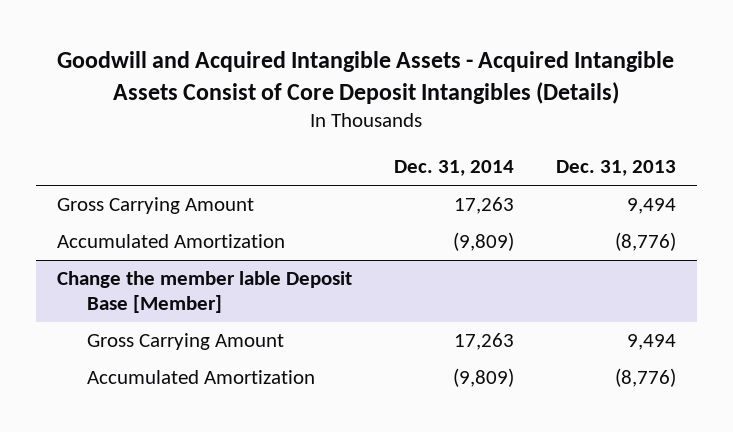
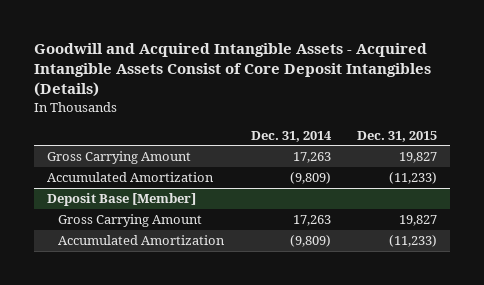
- | Dec. 31, 2014 | Dec. 31, 2013
+ | Dec. 31, 2014 | Dec. 31, 2015
- Change the member lable Deposit Base [Member]
+ Deposit Base [Member]

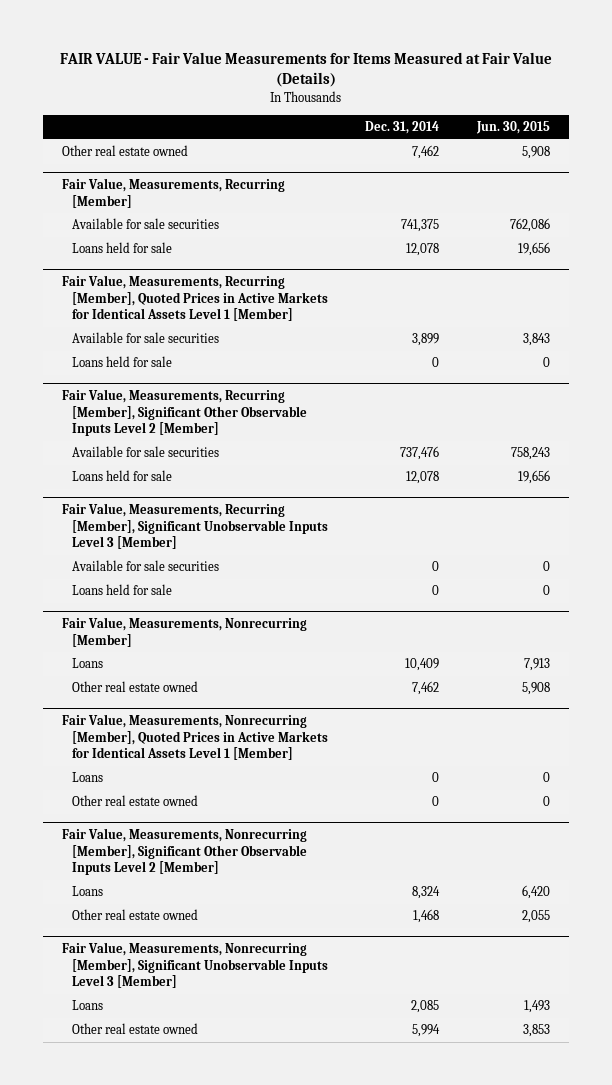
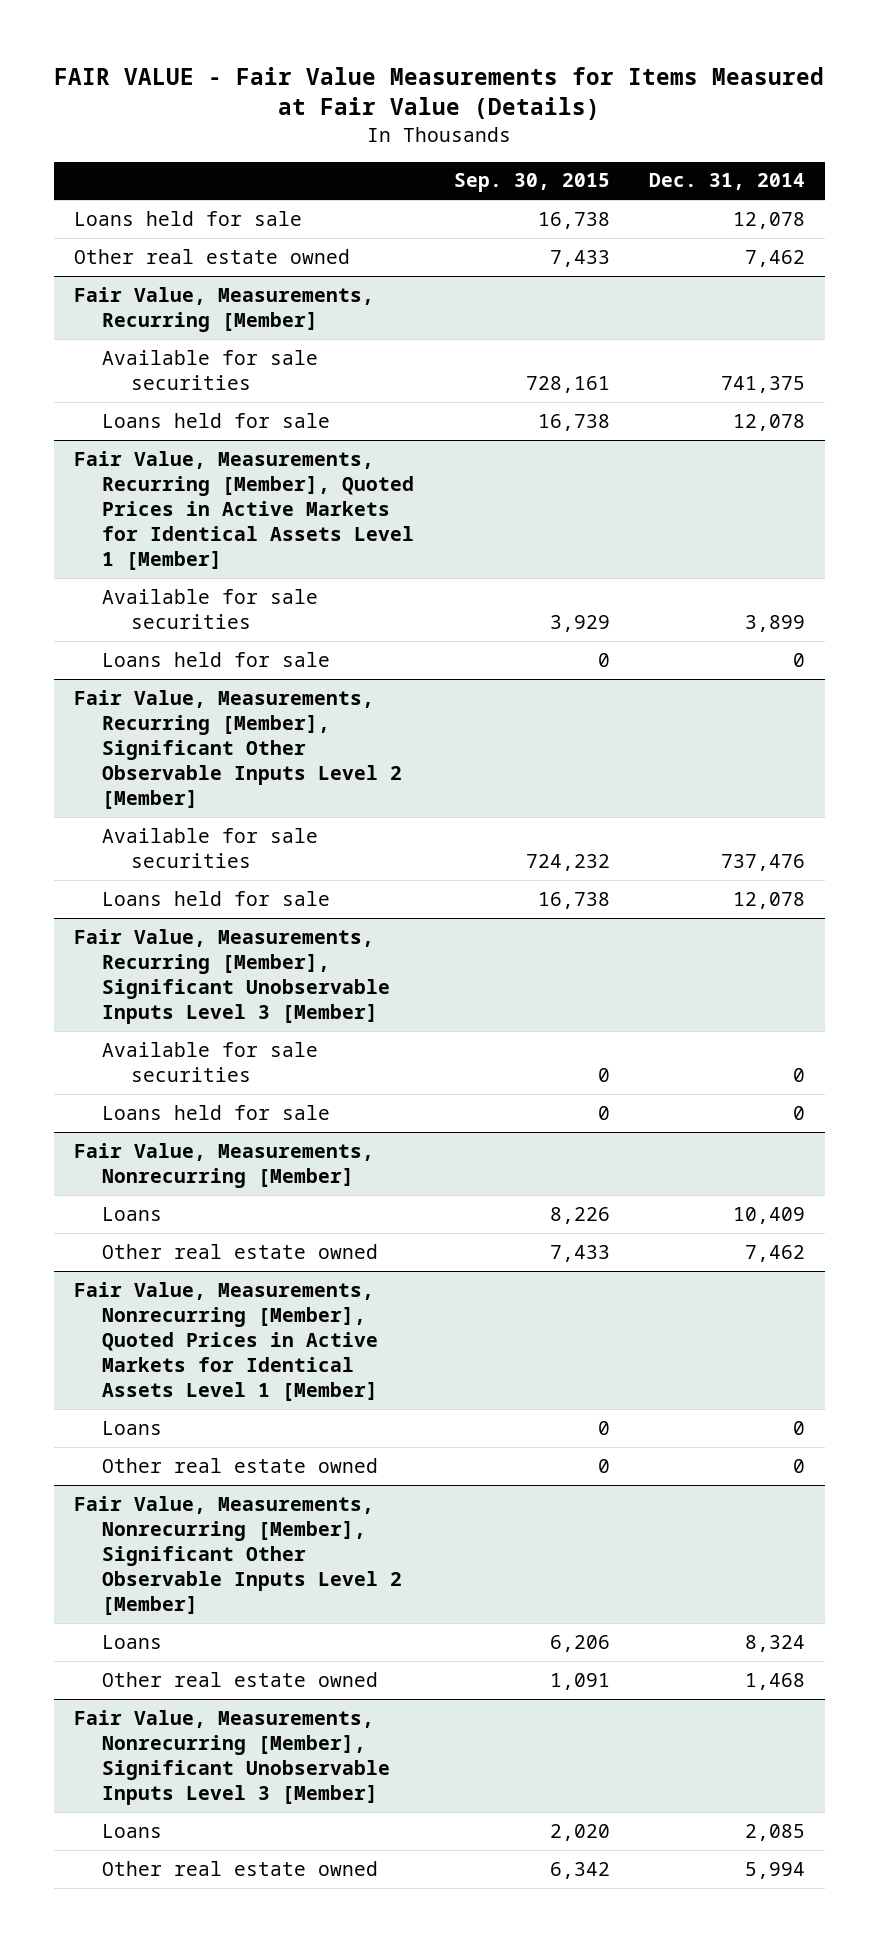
- | Dec. 31, 2014 | Jun. 30, 2015
+ | Sep. 30, 2015 | Dec. 31, 2014
+ Loans held for sale | 16,738 | 12,078

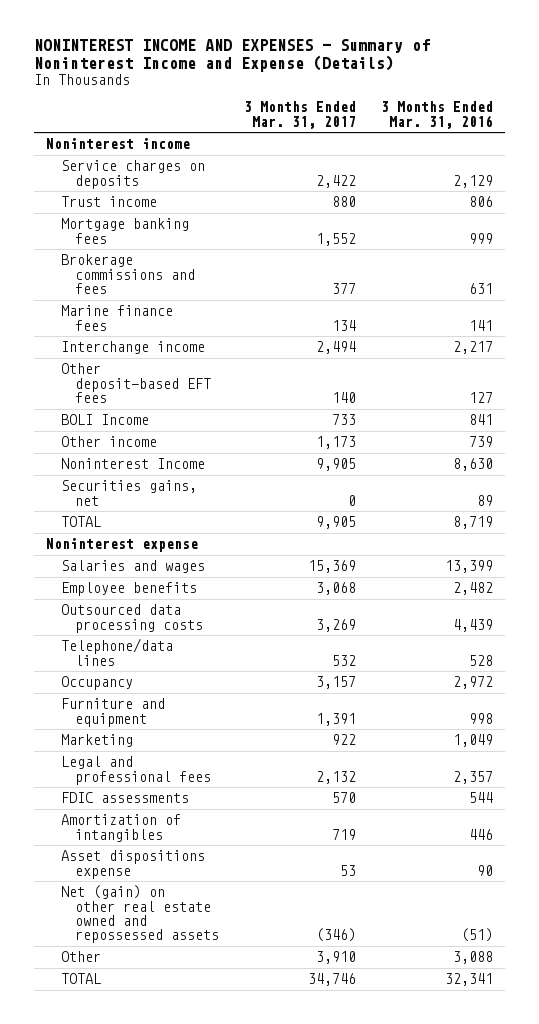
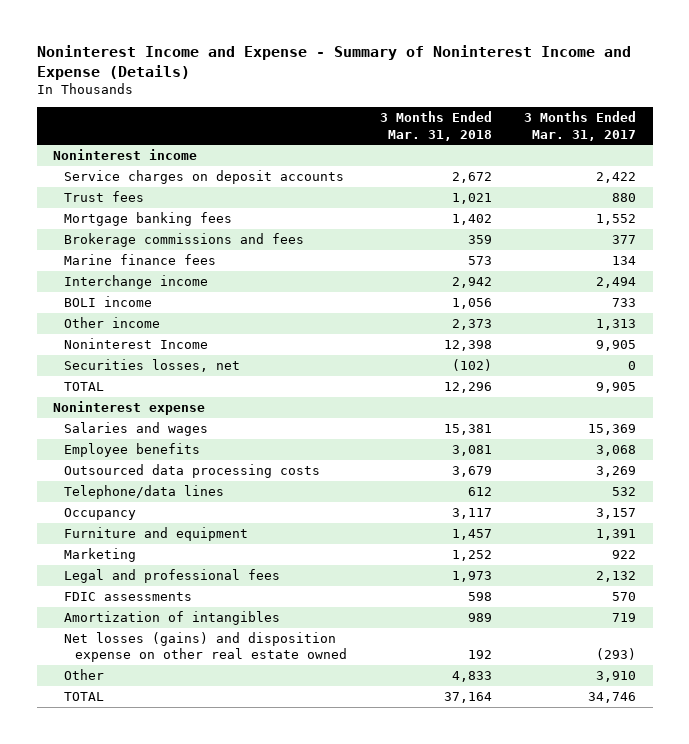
- NONINTEREST INCOME AND EXPENSES - Summary of Noninterest Income and Expense (Details)
+ Noninterest Income and Expense - Summary of Noninterest Income and Expense (Details)
- | 3 Months Ended Mar. 31, 2017 | 3 Months Ended Mar. 31, 2016
+ | 3 Months Ended Mar. 31, 2018 | 3 Months Ended Mar. 31, 2017
- Service charges on deposits | 2,422 | 2,129
- Trust income | 880 | 806
+ Service charges on deposit accounts | 2,672 | 2,422
+ Trust fees | 1,021 | 880
- Other deposit-based EFT fees | 140 | 127
- BOLI Income | 733 | 841
- Other income | 1,173 | 739
+ BOLI income | 1,056 | 733
+ Other income | 2,373 | 1,313
- Securities gains, net | 0 | 89
+ Securities losses, net | (102) | 0
- Asset dispositions expense | 53 | 90
- Net (gain) on other real estate owned and repossessed assets | (346) | (51)
+ Net losses (gains) and disposition expense on other real estate owned | 192 | (293)

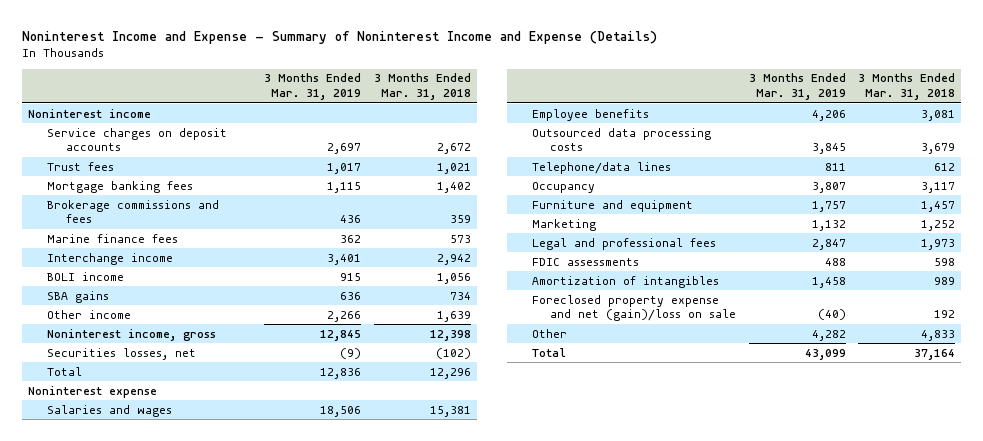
- | 3 Months Ended Mar. 31, 2018 | 3 Months Ended Mar. 31, 2017
+ | 3 Months Ended Mar. 31, 2019 | 3 Months Ended Mar. 31, 2018
- Other income | 2,373 | 1,313
- Noninterest Income | 12,398 | 9,905
+ SBA gains | 636 | 734
+ Other income | 2,266 | 1,639
+ Noninterest income, gross | 12,845 | 12,398
- TOTAL | 12,296 | 9,905
+ Total | 12,836 | 12,296
- Net losses (gains) and disposition expense on other real estate owned | 192 | (293)
+ Foreclosed property expense and net (gain)/loss on sale | (40) | 192
- TOTAL | 37,164 | 34,746
+ Total | 43,099 | 37,164

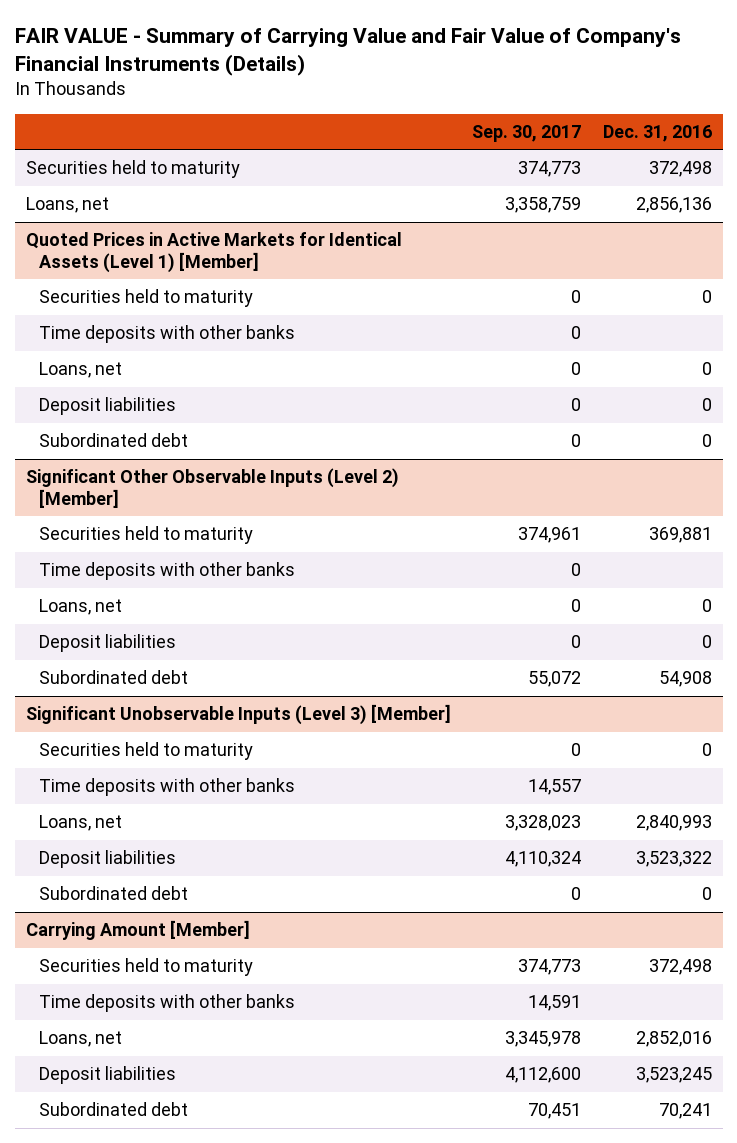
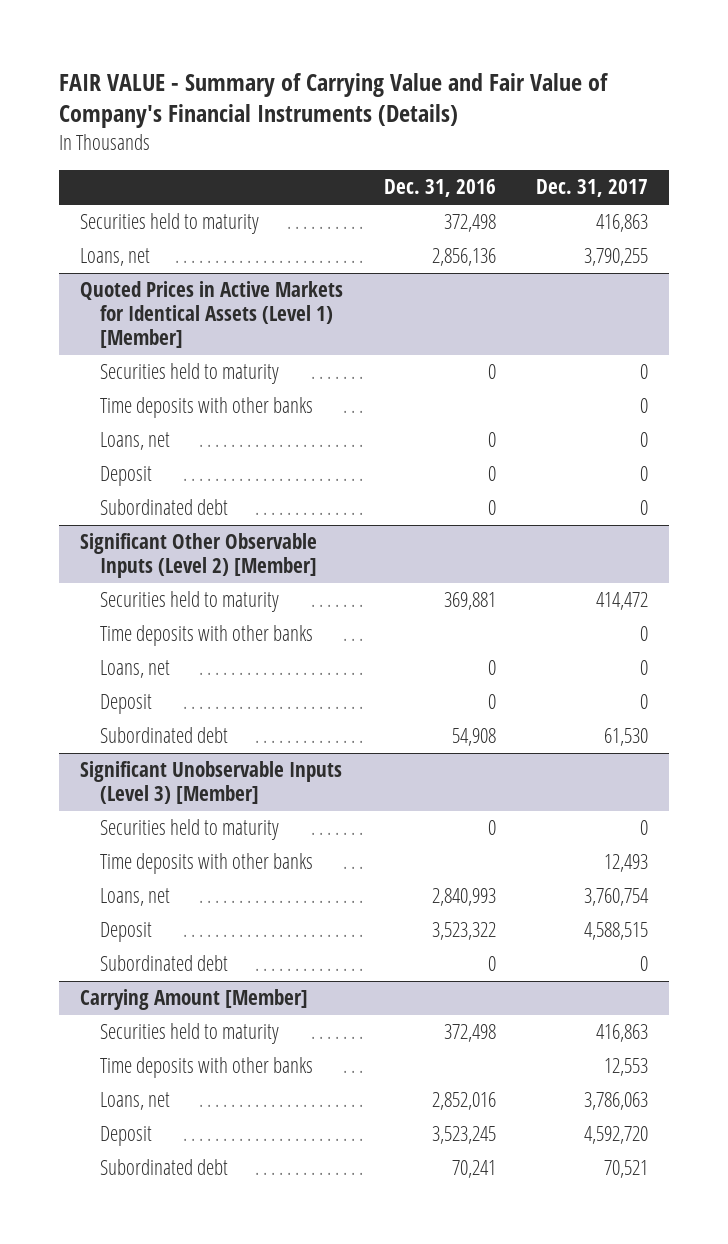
- | Sep. 30, 2017 | Dec. 31, 2016
+ | Dec. 31, 2016 | Dec. 31, 2017
@ Quoted Prices in Active Markets for Identical Assets (Level 1) [Member]
- Deposit liabilities | 0 | 0
+ Deposit | 0 | 0
@ Significant Other Observable Inputs (Level 2) [Member]
- Deposit liabilities | 0 | 0
+ Deposit | 0 | 0
@ Significant Unobservable Inputs (Level 3) [Member]
- Deposit liabilities | 4,110,324 | 3,523,322
+ Deposit | 3,523,322 | 4,588,515
@ Carrying Amount [Member]
- Deposit liabilities | 4,112,600 | 3,523,245
+ Deposit | 3,523,245 | 4,592,720

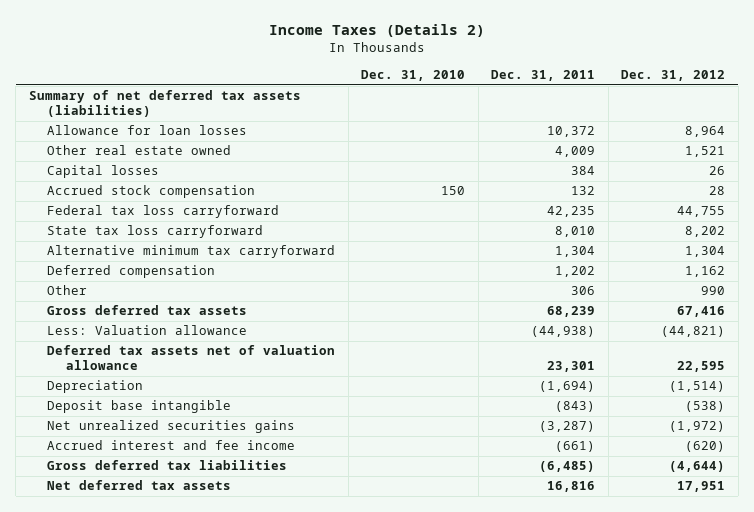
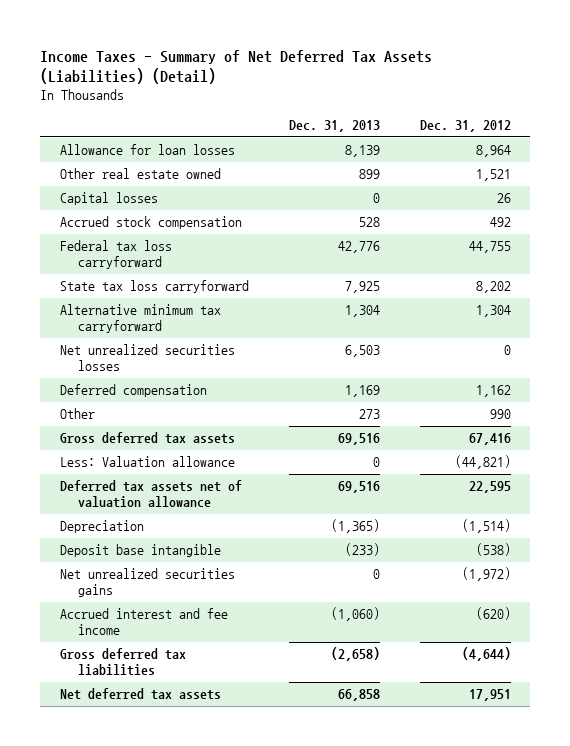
- Income Taxes (Details 2)
+ Income Taxes - Summary of Net Deferred Tax Assets (Liabilities) (Detail)
- | Dec. 31, 2010 | Dec. 31, 2011 | Dec. 31, 2012
+ | Dec. 31, 2013 | Dec. 31, 2012
- Summary of net deferred tax assets (liabilities)
- Accrued stock compensation | 150 | 132 | 28
+ Accrued stock compensation | 528 | 492
+ Net unrealized securities losses | 6,503 | 0

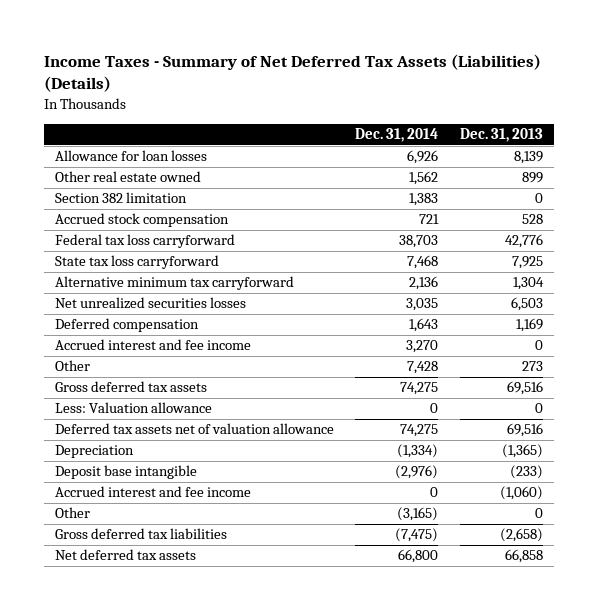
- Income Taxes - Summary of Net Deferred Tax Assets (Liabilities) (Detail)
+ Income Taxes - Summary of Net Deferred Tax Assets (Liabilities) (Details)
- | Dec. 31, 2013 | Dec. 31, 2012
+ | Dec. 31, 2014 | Dec. 31, 2013
- Capital losses | 0 | 26
+ Section 382 limitation | 1,383 | 0
+ Accrued interest and fee income | 3,270 | 0
- Net unrealized securities gains | 0 | (1,972)
+ Other | (3,165) | 0

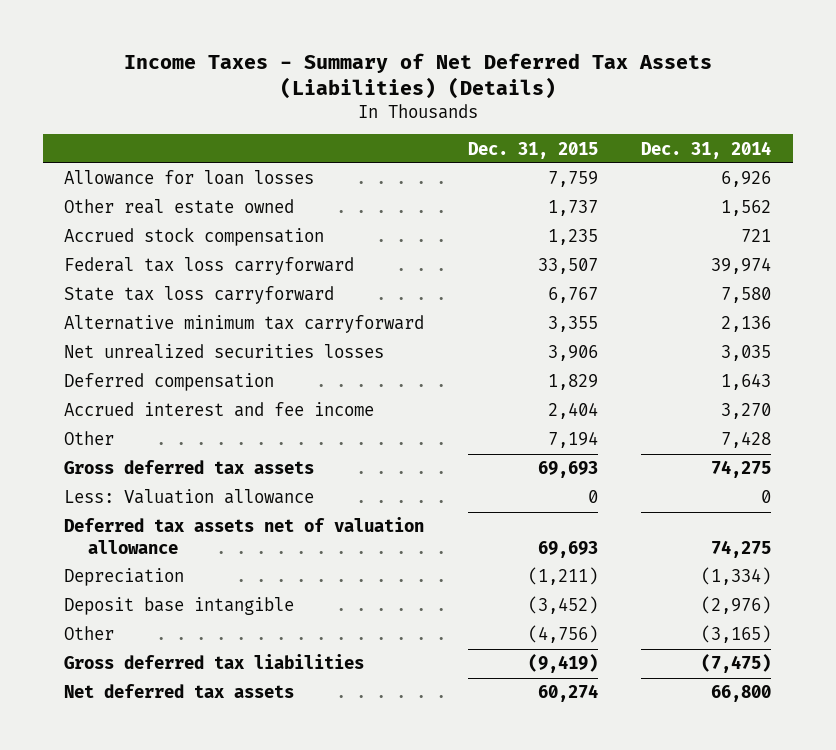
- | Dec. 31, 2014 | Dec. 31, 2013
+ | Dec. 31, 2015 | Dec. 31, 2014
- Section 382 limitation | 1,383 | 0
- Federal tax loss carryforward | 38,703 | 42,776
- State tax loss carryforward | 7,468 | 7,925
+ Federal tax loss carryforward | 33,507 | 39,974
+ State tax loss carryforward | 6,767 | 7,580
- Accrued interest and fee income | 0 | (1,060)

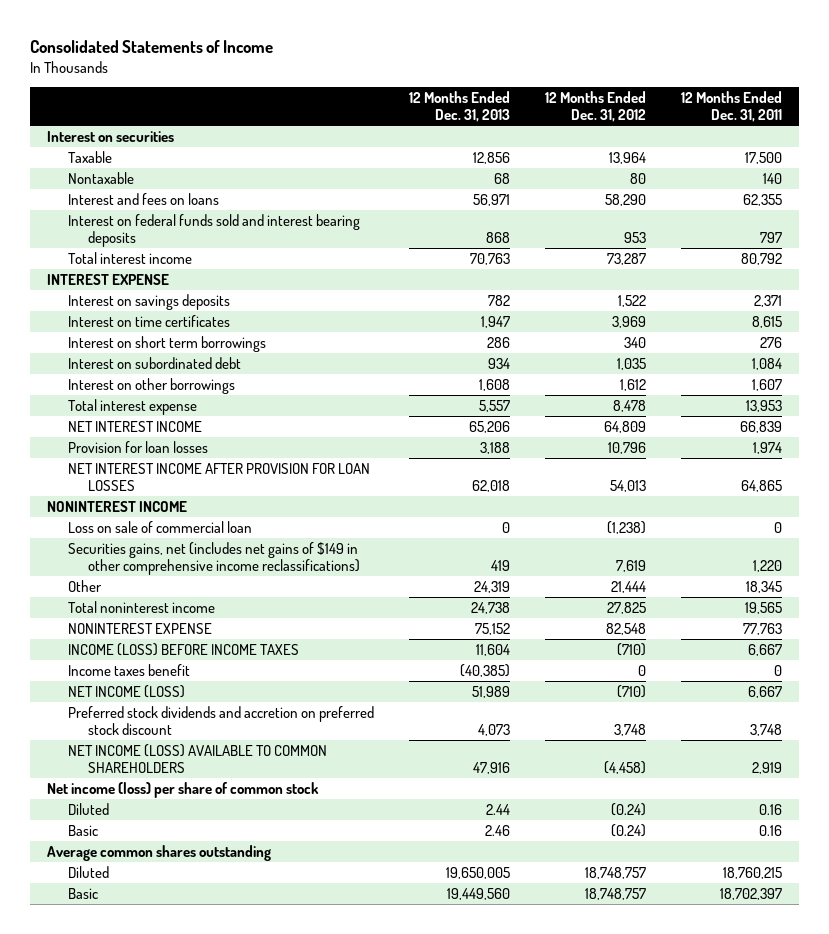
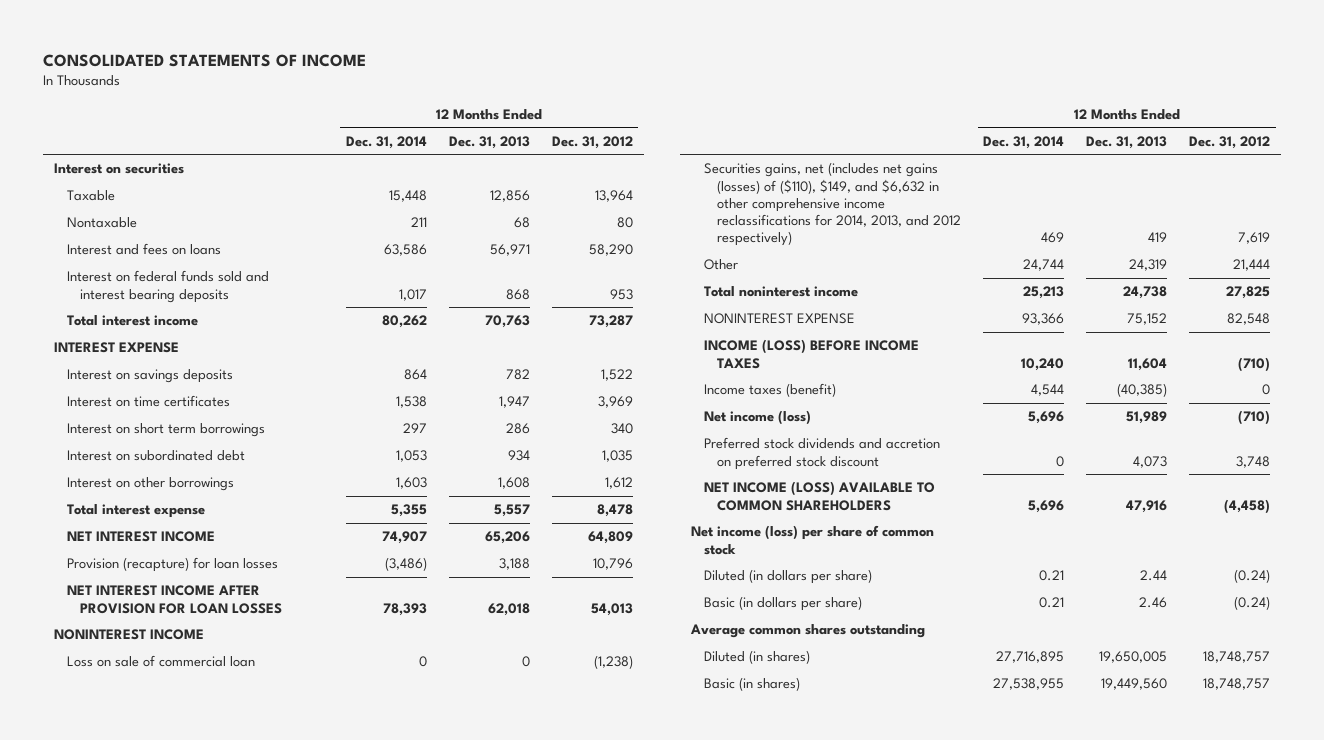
- Consolidated Statements of Income
+ CONSOLIDATED STATEMENTS OF INCOME
- | 12 Months Ended Dec. 31, 2013 | 12 Months Ended Dec. 31, 2012 | 12 Months Ended Dec. 31, 2011
+ | 12 Months Ended Dec. 31, 2014 | 12 Months Ended Dec. 31, 2013 | 12 Months Ended Dec. 31, 2012
- Provision for loan losses | 3,188 | 10,796 | 1,974
+ Provision (recapture) for loan losses | (3,486) | 3,188 | 10,796
- Securities gains, net (includes net gains of $149 in other comprehensive income reclassifications) | 419 | 7,619 | 1,220
+ Securities gains, net (includes net gains (losses) of ($110), $149, and $6,632 in other comprehensive income reclassifications for 2014, 2013, and 2012 respectively) | 469 | 419 | 7,619
- Income taxes benefit | (40,385) | 0 | 0
- NET INCOME (LOSS) | 51,989 | (710) | 6,667
+ Income taxes (benefit) | 4,544 | (40,385) | 0
+ Net income (loss) | 5,696 | 51,989 | (710)
- Diluted | 2.44 | (0.24) | 0.16
- Basic | 2.46 | (0.24) | 0.16
+ Diluted (in dollars per share) | 0.21 | 2.44 | (0.24)
+ Basic (in dollars per share) | 0.21 | 2.46 | (0.24)
- Diluted | 19,650,005 | 18,748,757 | 18,760,215
- Basic | 19,449,560 | 18,748,757 | 18,702,397
+ Diluted (in shares) | 27,716,895 | 19,650,005 | 18,748,757
+ Basic (in shares) | 27,538,955 | 19,449,560 | 18,748,757

